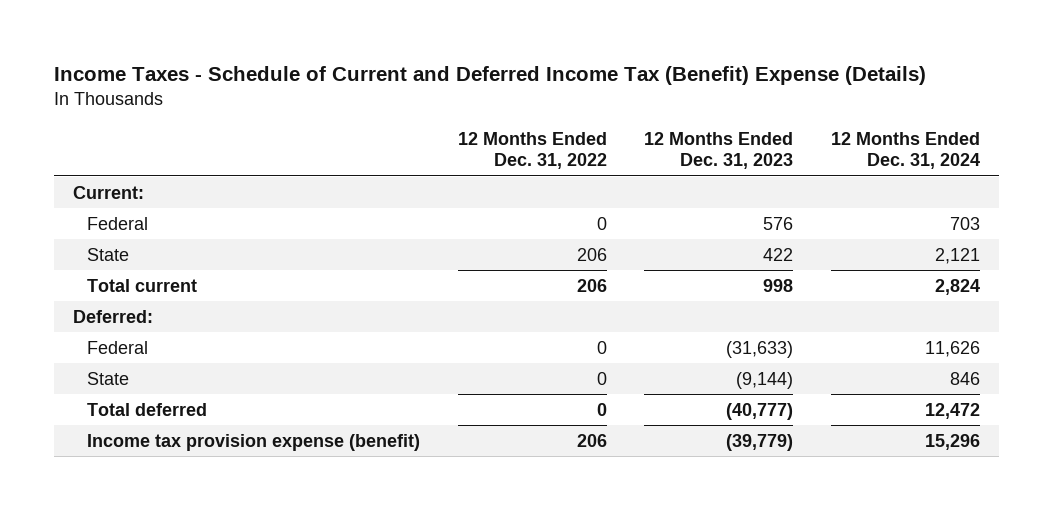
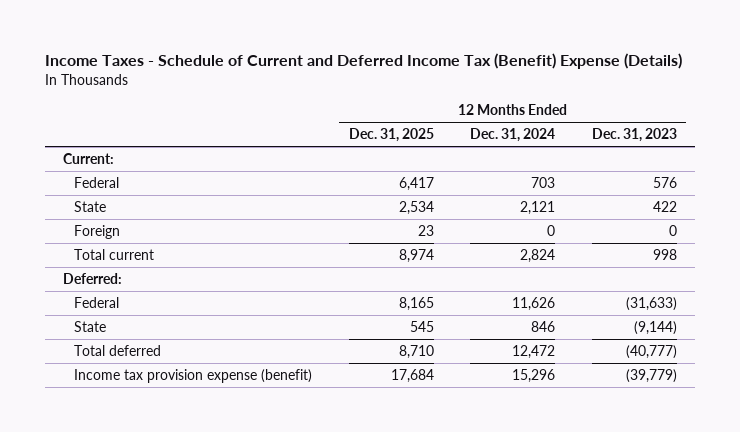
- | 12 Months Ended Dec. 31, 2022 | 12 Months Ended Dec. 31, 2023 | 12 Months Ended Dec. 31, 2024
+ | 12 Months Ended Dec. 31, 2025 | 12 Months Ended Dec. 31, 2024 | 12 Months Ended Dec. 31, 2023
+ Foreign | 23 | 0 | 0

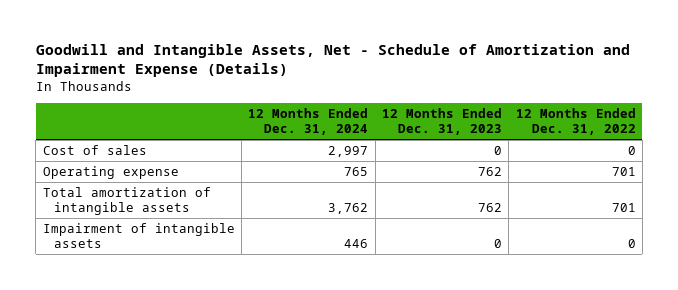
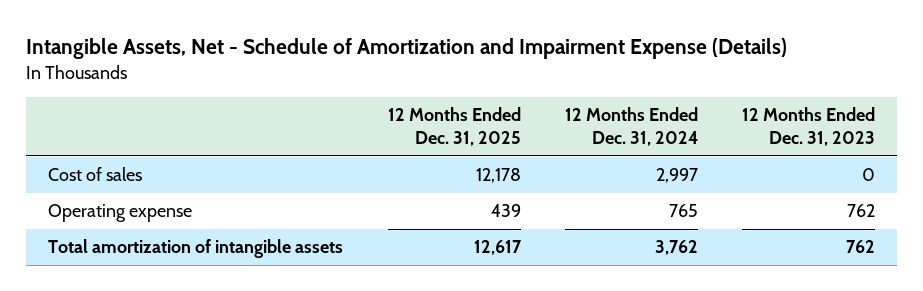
- Goodwill and Intangible Assets, Net - Schedule of Amortization and Impairment Expense (Details)
+ Intangible Assets, Net - Schedule of Amortization and Impairment Expense (Details)
- | 12 Months Ended Dec. 31, 2024 | 12 Months Ended Dec. 31, 2023 | 12 Months Ended Dec. 31, 2022
+ | 12 Months Ended Dec. 31, 2025 | 12 Months Ended Dec. 31, 2024 | 12 Months Ended Dec. 31, 2023
- Impairment of intangible assets | 446 | 0 | 0

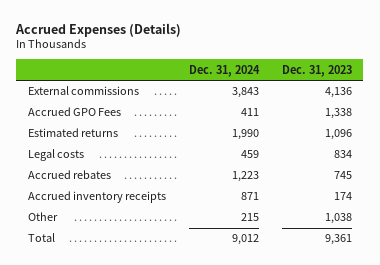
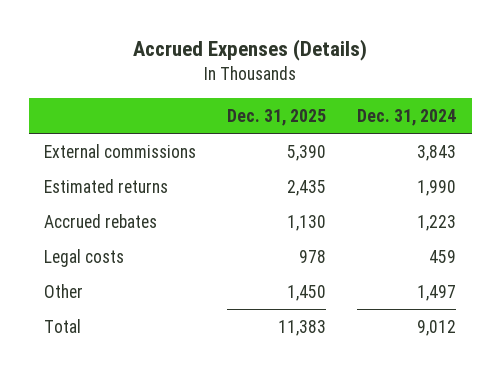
- | Dec. 31, 2024 | Dec. 31, 2023
+ | Dec. 31, 2025 | Dec. 31, 2024
- Accrued GPO Fees | 411 | 1,338
- Accrued inventory receipts | 871 | 174
- Other | 215 | 1,038
moved down: Legal costs | 978 | 459
+ Other | 1,450 | 1,497

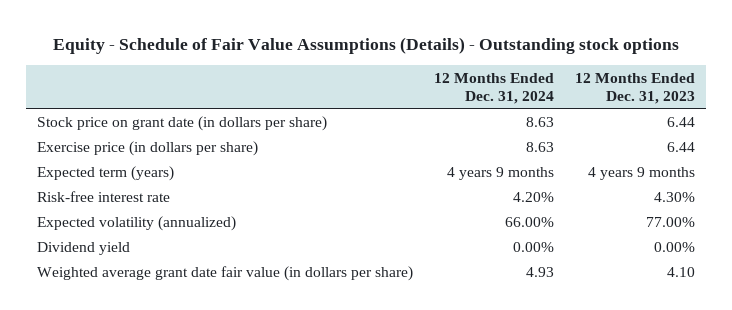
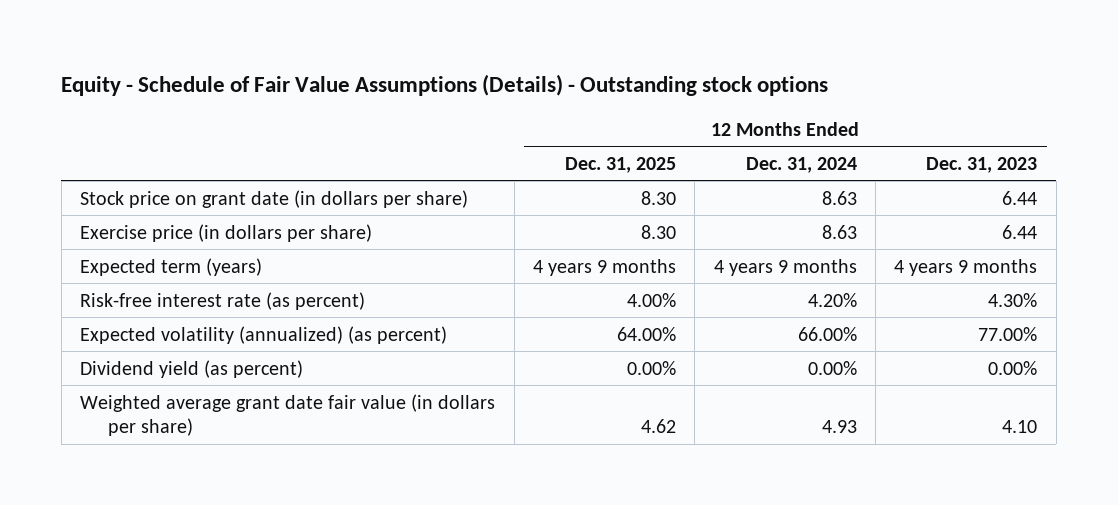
- | 12 Months Ended Dec. 31, 2024 | 12 Months Ended Dec. 31, 2023
+ | 12 Months Ended Dec. 31, 2025 | 12 Months Ended Dec. 31, 2024 | 12 Months Ended Dec. 31, 2023
- Risk-free interest rate | 4.20% | 4.30%
- Expected volatility (annualized) | 66.00% | 77.00%
- Dividend yield | 0.00% | 0.00%
+ Risk-free interest rate (as percent) | 4.00% | 4.20% | 4.30%
+ Expected volatility (annualized) (as percent) | 64.00% | 66.00% | 77.00%
+ Dividend yield (as percent) | 0.00% | 0.00% | 0.00%

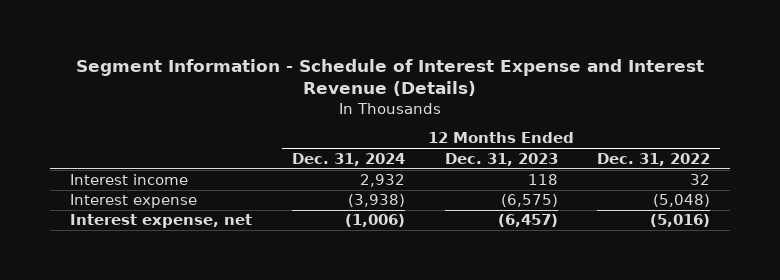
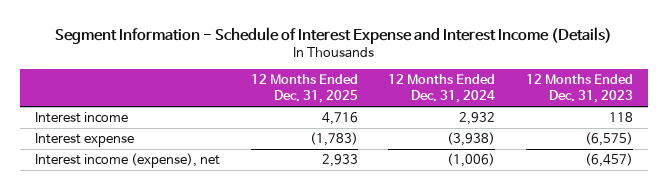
- Segment Information - Schedule of Interest Expense and Interest Revenue (Details)
+ Segment Information - Schedule of Interest Expense and Interest Income (Details)
- | 12 Months Ended Dec. 31, 2024 | 12 Months Ended Dec. 31, 2023 | 12 Months Ended Dec. 31, 2022
+ | 12 Months Ended Dec. 31, 2025 | 12 Months Ended Dec. 31, 2024 | 12 Months Ended Dec. 31, 2023
- Interest expense, net | (1,006) | (6,457) | (5,016)
+ Interest income (expense), net | 2,933 | (1,006) | (6,457)

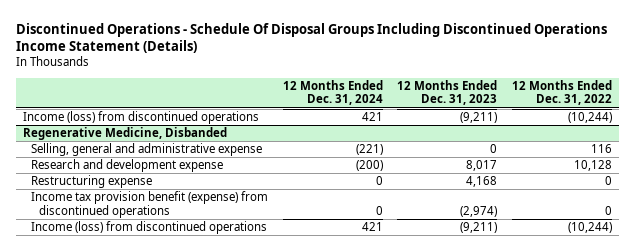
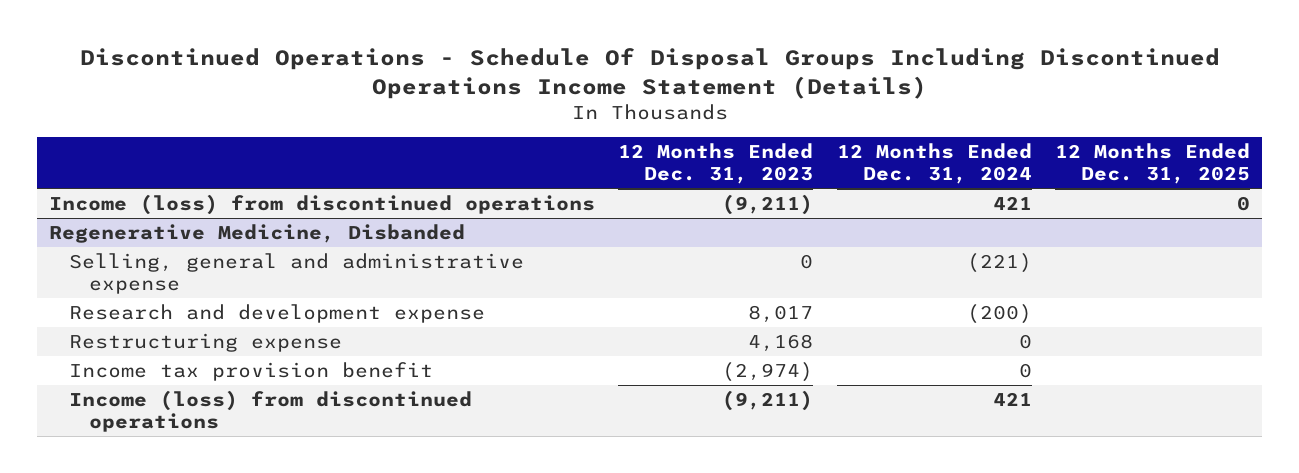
- | 12 Months Ended Dec. 31, 2024 | 12 Months Ended Dec. 31, 2023 | 12 Months Ended Dec. 31, 2022
+ | 12 Months Ended Dec. 31, 2023 | 12 Months Ended Dec. 31, 2024 | 12 Months Ended Dec. 31, 2025
@ Regenerative Medicine, Disbanded
- Income tax provision benefit (expense) from discontinued operations | 0 | (2,974) | 0
+ Income tax provision benefit | (2,974) | 0 |

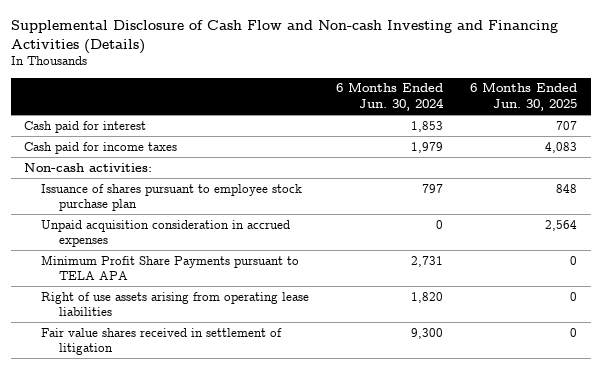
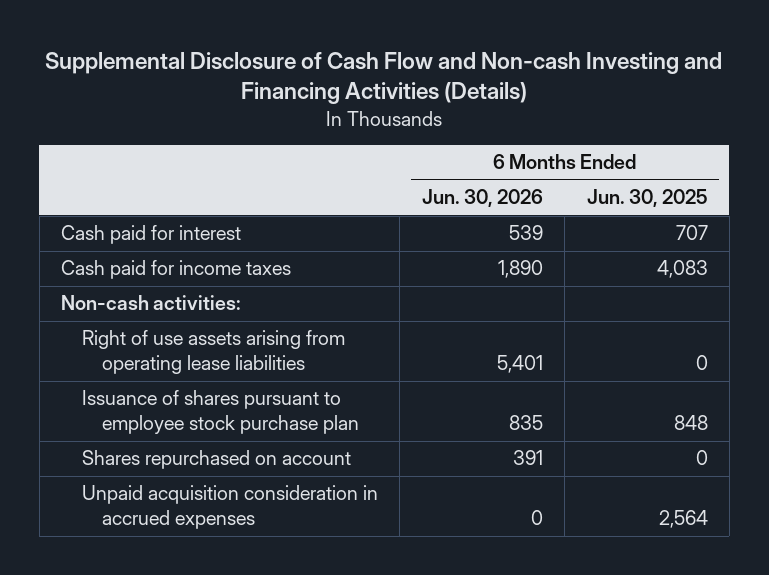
- | 6 Months Ended Jun. 30, 2024 | 6 Months Ended Jun. 30, 2025
+ | 6 Months Ended Jun. 30, 2026 | 6 Months Ended Jun. 30, 2025
moved up: Right of use assets arising from operating lease liabilities | 5,401 | 0
+ Shares repurchased on account | 391 | 0
- Minimum Profit Share Payments pursuant to TELA APA | 2,731 | 0
- Fair value shares received in settlement of litigation | 9,300 | 0

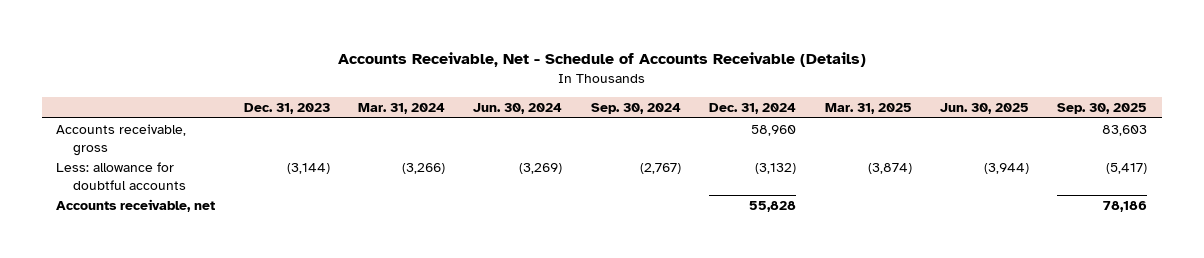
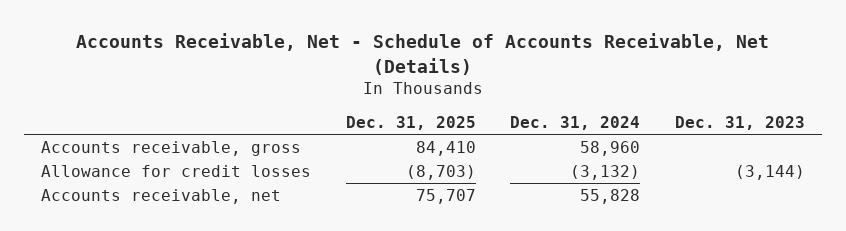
- Accounts Receivable, Net - Schedule of Accounts Receivable (Details)
+ Accounts Receivable, Net - Schedule of Accounts Receivable, Net (Details)
- | Dec. 31, 2023 | Mar. 31, 2024 | Jun. 30, 2024 | Sep. 30, 2024 | Dec. 31, 2024 | Mar. 31, 2025 | Jun. 30, 2025 | Sep. 30, 2025
+ | Dec. 31, 2025 | Dec. 31, 2024 | Dec. 31, 2023
- Less: allowance for doubtful accounts | (3,144) | (3,266) | (3,269) | (2,767) | (3,132) | (3,874) | (3,944) | (5,417)
+ Allowance for credit losses | (8,703) | (3,132) | (3,144)

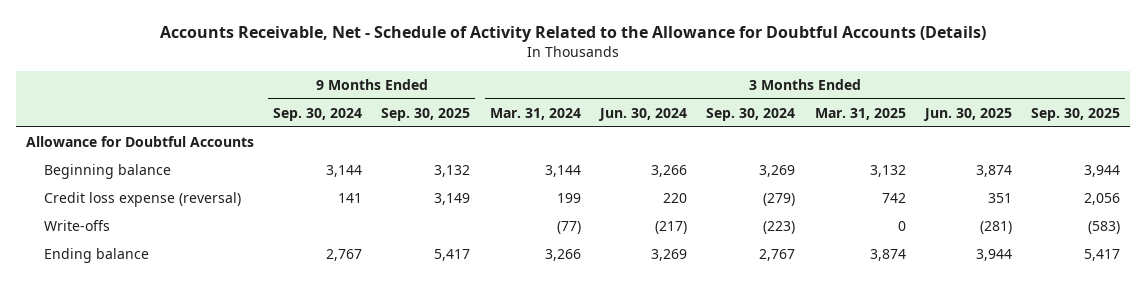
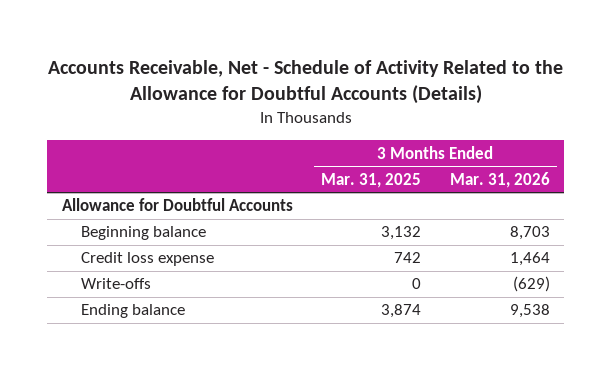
- | 9 Months Ended Sep. 30, 2024 | 9 Months Ended Sep. 30, 2025 | 3 Months Ended Mar. 31, 2024 | 3 Months Ended Jun. 30, 2024 | 3 Months Ended Sep. 30, 2024 | 3 Months Ended Mar. 31, 2025 | 3 Months Ended Jun. 30, 2025 | 3 Months Ended Sep. 30, 2025
+ | 3 Months Ended Mar. 31, 2025 | 3 Months Ended Mar. 31, 2026
- Credit loss expense (reversal) | 141 | 3,149 | 199 | 220 | (279) | 742 | 351 | 2,056
+ Credit loss expense | 742 | 1,464

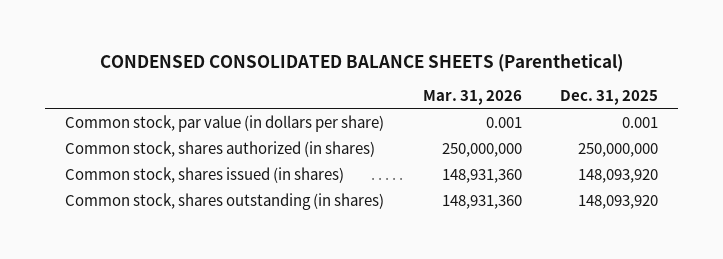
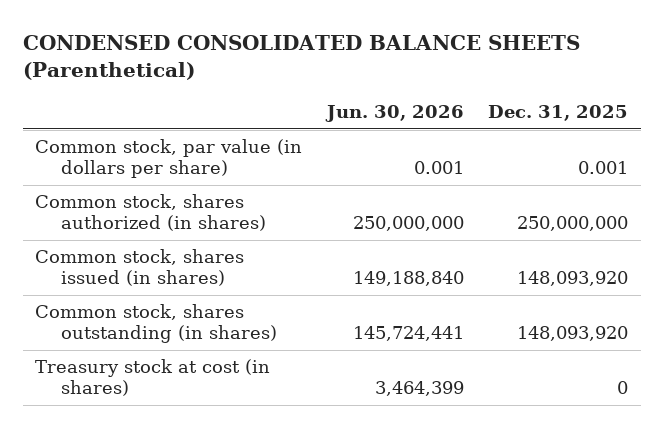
- | Mar. 31, 2026 | Dec. 31, 2025
+ | Jun. 30, 2026 | Dec. 31, 2025
+ Treasury stock at cost (in shares) | 3,464,399 | 0

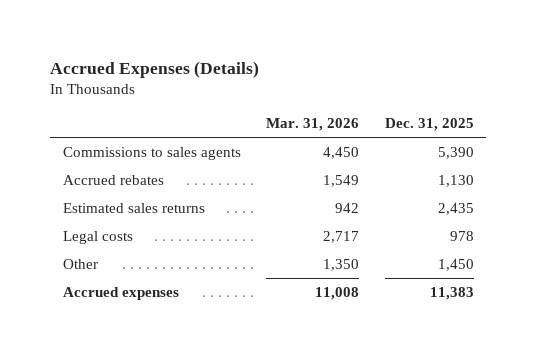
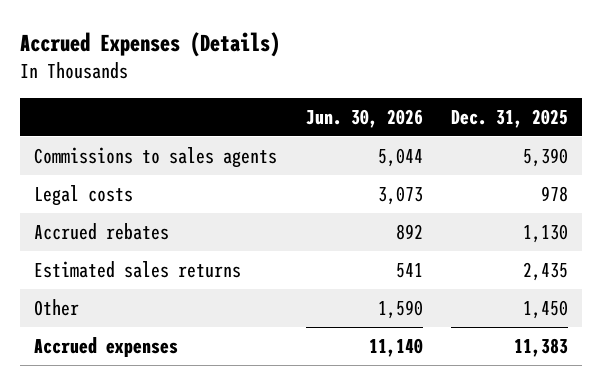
- | Mar. 31, 2026 | Dec. 31, 2025
+ | Jun. 30, 2026 | Dec. 31, 2025
moved up: Legal costs | 3,073 | 978

